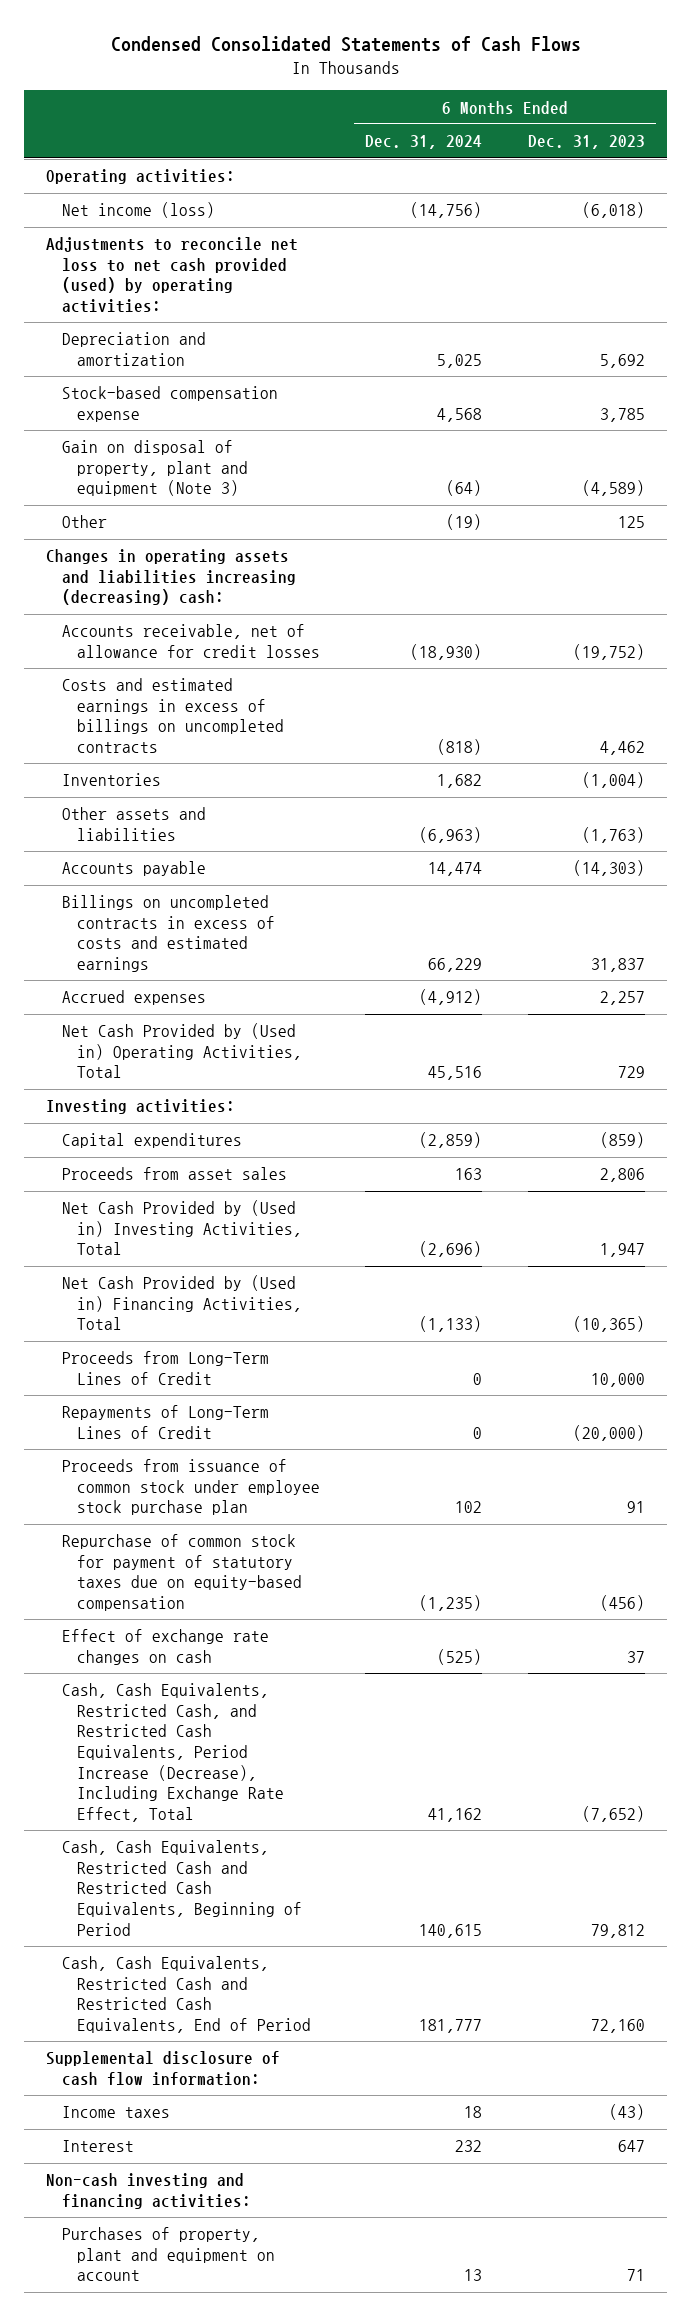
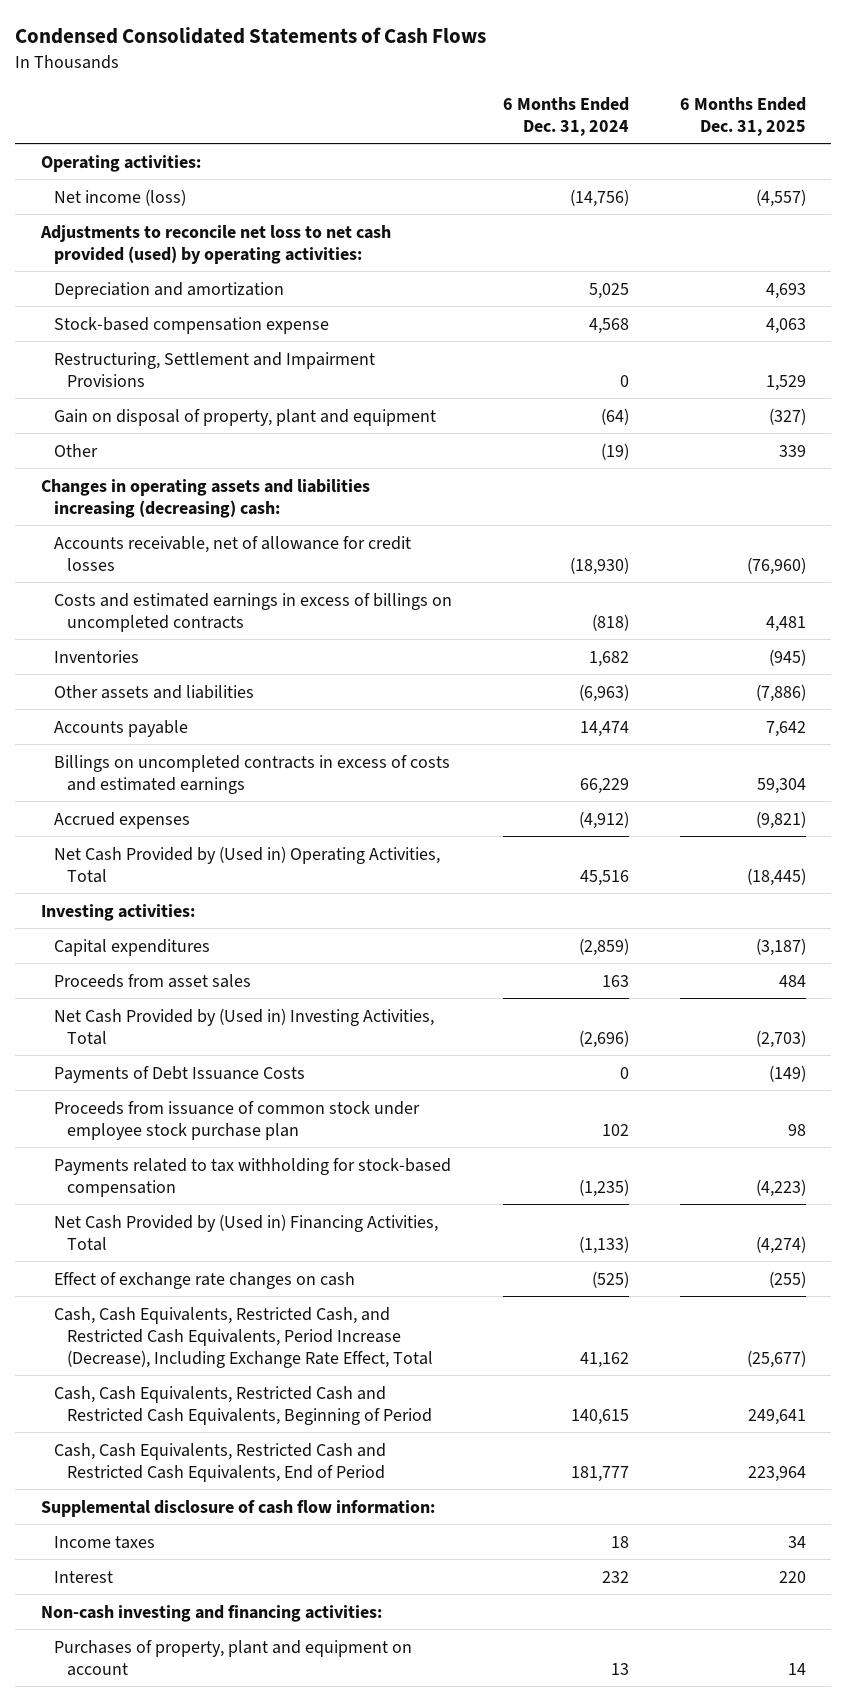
- | 6 Months Ended Dec. 31, 2024 | 6 Months Ended Dec. 31, 2023
+ | 6 Months Ended Dec. 31, 2024 | 6 Months Ended Dec. 31, 2025
- Gain on disposal of property, plant and equipment (Note 3) | (64) | (4,589)
+ Restructuring, Settlement and Impairment Provisions | 0 | 1,529
+ Gain on disposal of property, plant and equipment | (64) | (327)
- Proceeds from Long-Term Lines of Credit | 0 | 10,000
- Repayments of Long-Term Lines of Credit | 0 | (20,000)
+ Payments of Debt Issuance Costs | 0 | (149)
- Repurchase of common stock for payment of statutory taxes due on equity-based compensation | (1,235) | (456)
+ Payments related to tax withholding for stock-based compensation | (1,235) | (4,223)
moved down: Net Cash Provided by (Used in) Financing Activities, Total | (1,133) | (4,274)

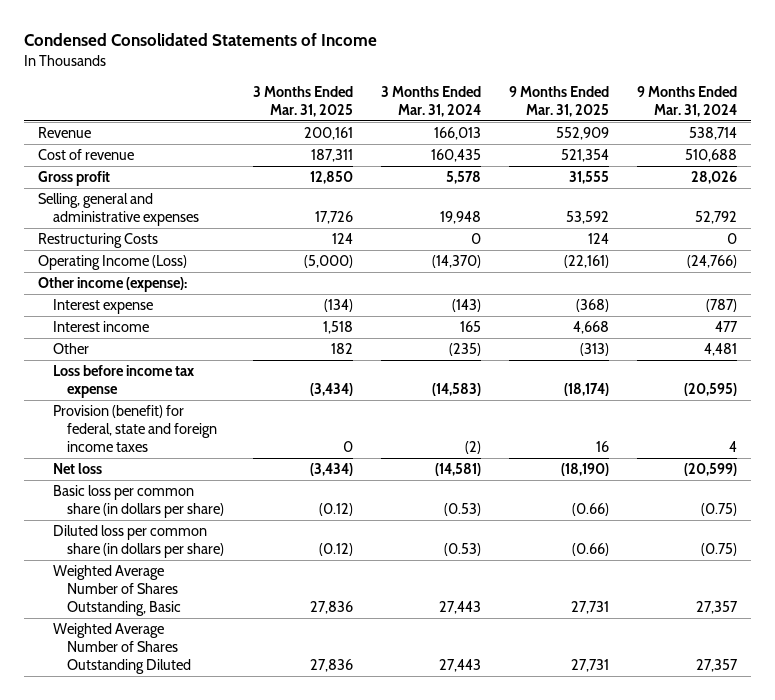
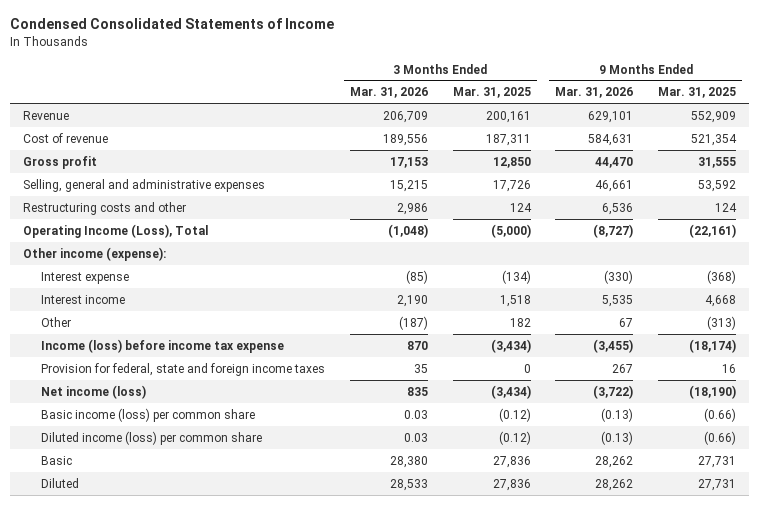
- | 3 Months Ended Mar. 31, 2025 | 3 Months Ended Mar. 31, 2024 | 9 Months Ended Mar. 31, 2025 | 9 Months Ended Mar. 31, 2024
+ | 3 Months Ended Mar. 31, 2026 | 3 Months Ended Mar. 31, 2025 | 9 Months Ended Mar. 31, 2026 | 9 Months Ended Mar. 31, 2025
- Restructuring Costs | 124 | 0 | 124 | 0
- Operating Income (Loss) | (5,000) | (14,370) | (22,161) | (24,766)
+ Restructuring costs and other | 2,986 | 124 | 6,536 | 124
+ Operating Income (Loss), Total | (1,048) | (5,000) | (8,727) | (22,161)
- Loss before income tax expense | (3,434) | (14,583) | (18,174) | (20,595)
- Provision (benefit) for federal, state and foreign income taxes | 0 | (2) | 16 | 4
- Net loss | (3,434) | (14,581) | (18,190) | (20,599)
- Basic loss per common share (in dollars per share) | (0.12) | (0.53) | (0.66) | (0.75)
- Diluted loss per common share (in dollars per share) | (0.12) | (0.53) | (0.66) | (0.75)
- Weighted Average Number of Shares Outstanding, Basic | 27,836 | 27,443 | 27,731 | 27,357
- Weighted Average Number of Shares Outstanding Diluted | 27,836 | 27,443 | 27,731 | 27,357
+ Income (loss) before income tax expense | 870 | (3,434) | (3,455) | (18,174)
+ Provision for federal, state and foreign income taxes | 35 | 0 | 267 | 16
+ Net income (loss) | 835 | (3,434) | (3,722) | (18,190)
+ Basic income (loss) per common share | 0.03 | (0.12) | (0.13) | (0.66)
+ Diluted income (loss) per common share | 0.03 | (0.12) | (0.13) | (0.66)
+ Basic | 28,380 | 27,836 | 28,262 | 27,731
+ Diluted | 28,533 | 27,836 | 28,262 | 27,731

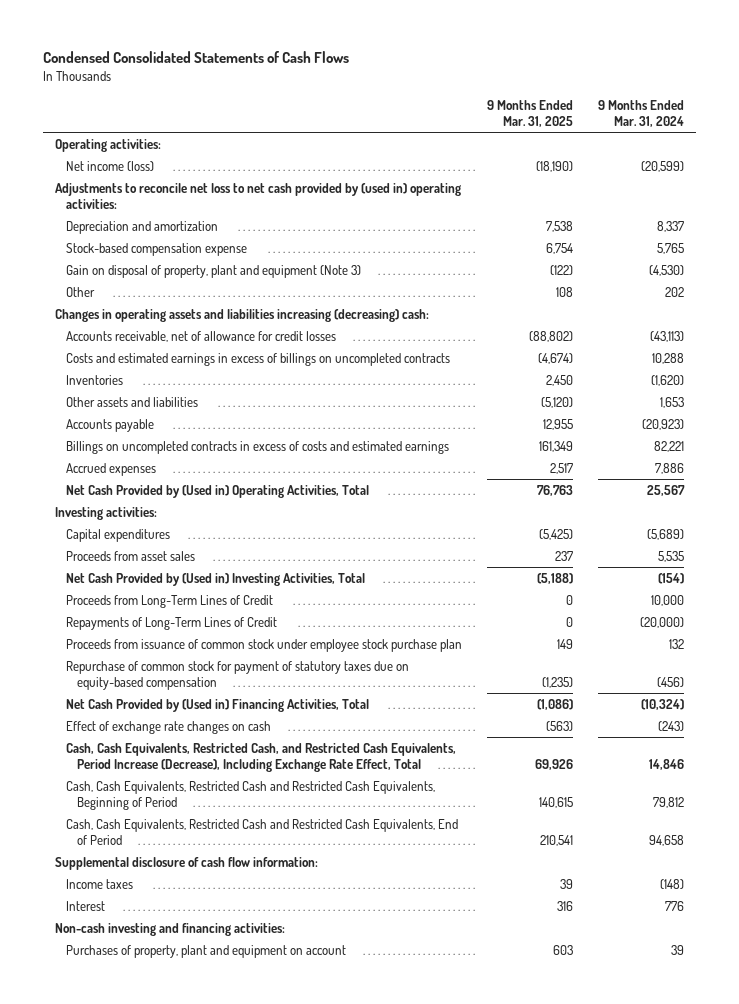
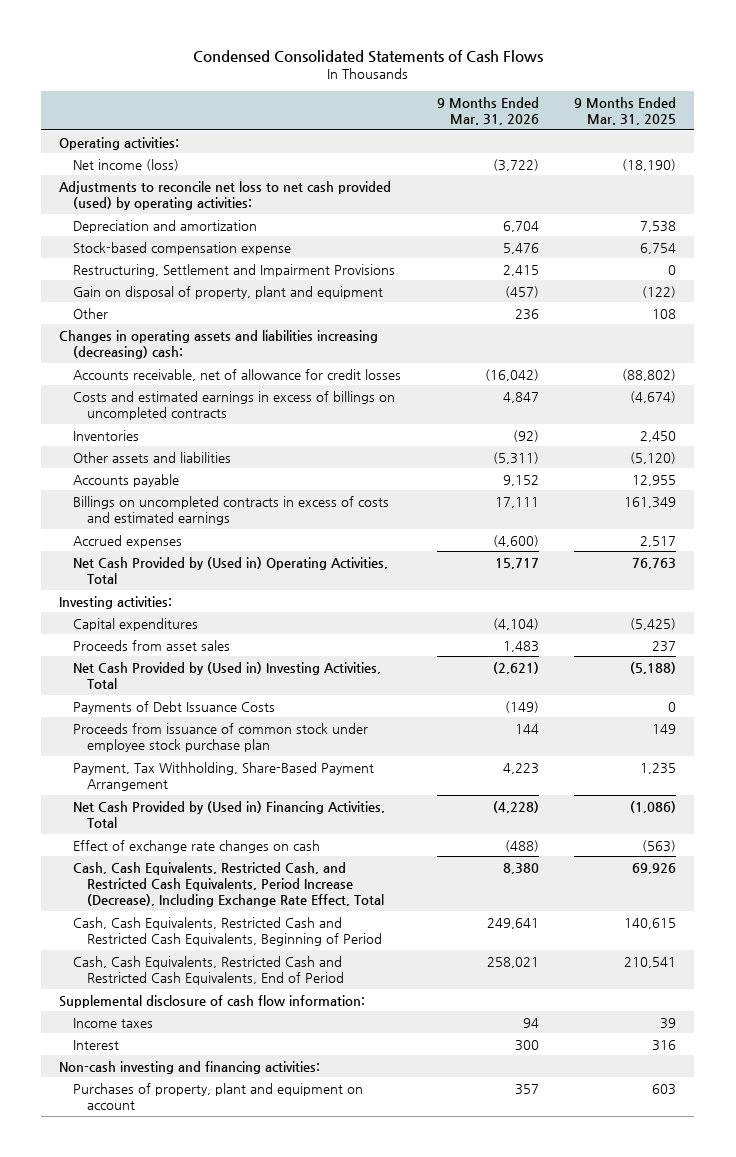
- | 9 Months Ended Mar. 31, 2025 | 9 Months Ended Mar. 31, 2024
+ | 9 Months Ended Mar. 31, 2026 | 9 Months Ended Mar. 31, 2025
- Adjustments to reconcile net loss to net cash provided by (used in) operating activities:
+ Adjustments to reconcile net loss to net cash provided (used) by operating activities:
- Gain on disposal of property, plant and equipment (Note 3) | (122) | (4,530)
+ Restructuring, Settlement and Impairment Provisions | 2,415 | 0
+ Gain on disposal of property, plant and equipment | (457) | (122)
- Proceeds from Long-Term Lines of Credit | 0 | 10,000
- Repayments of Long-Term Lines of Credit | 0 | (20,000)
+ Payments of Debt Issuance Costs | (149) | 0
- Repurchase of common stock for payment of statutory taxes due on equity-based compensation | (1,235) | (456)
+ Payment, Tax Withholding, Share-Based Payment Arrangement | 4,223 | 1,235

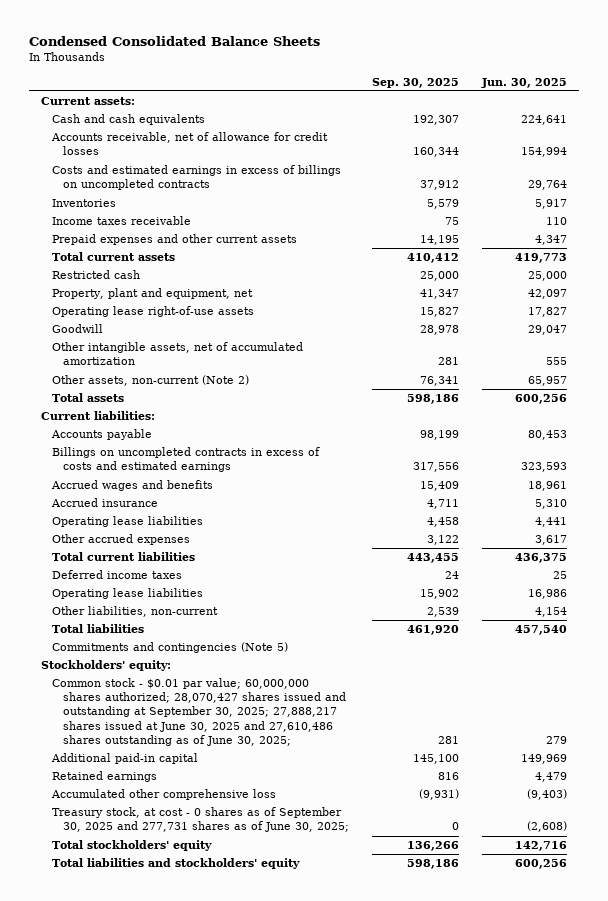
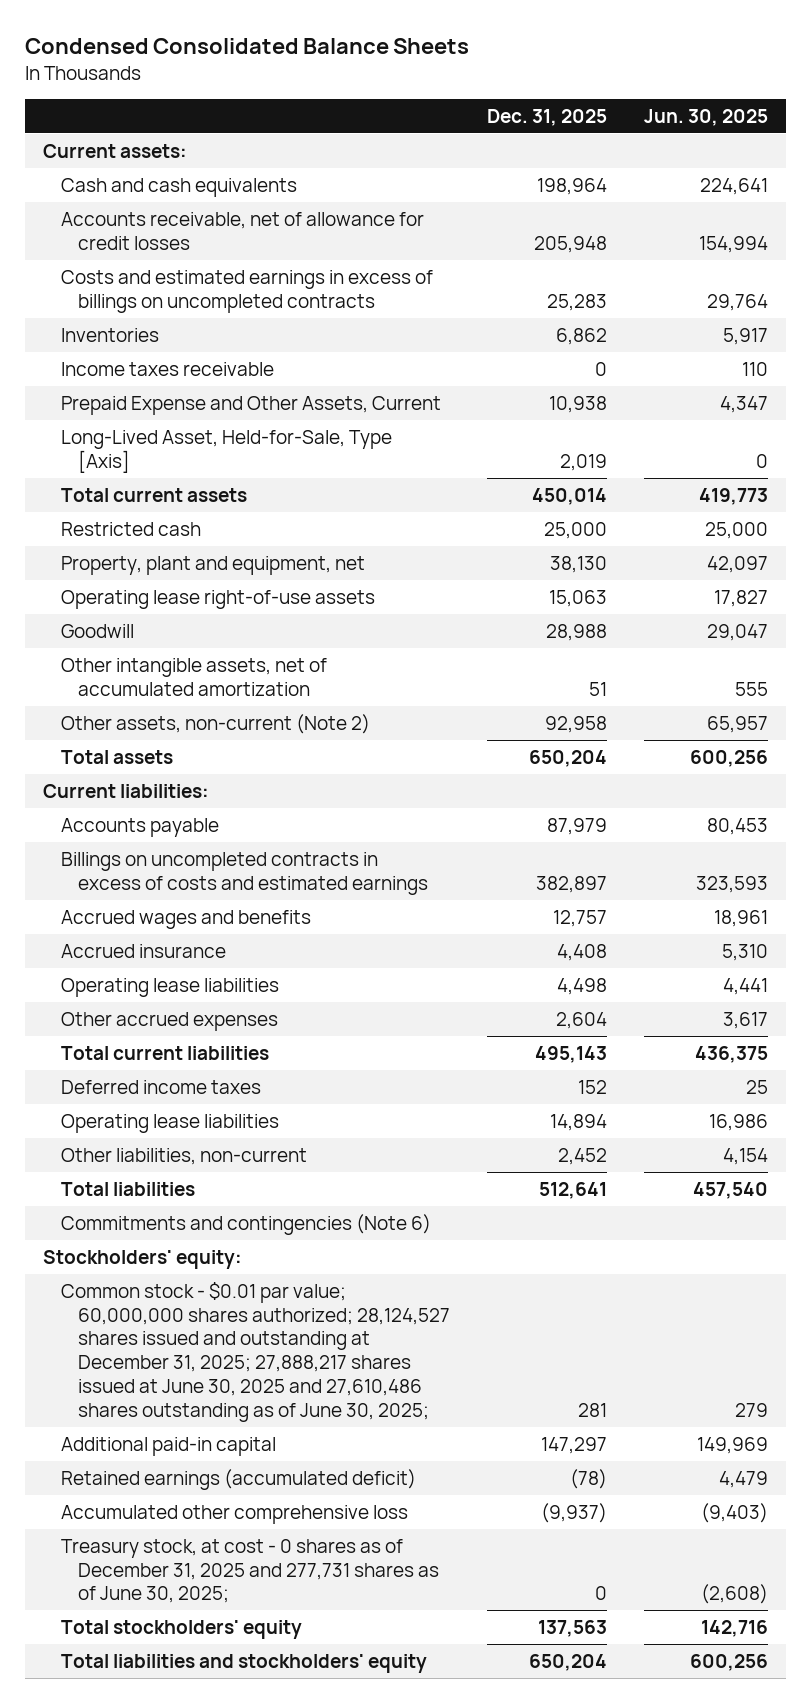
- | Sep. 30, 2025 | Jun. 30, 2025
+ | Dec. 31, 2025 | Jun. 30, 2025
- Prepaid expenses and other current assets | 14,195 | 4,347
+ Prepaid Expense and Other Assets, Current | 10,938 | 4,347
+ Long-Lived Asset, Held-for-Sale, Type [Axis] | 2,019 | 0
- Commitments and contingencies (Note 5)
+ Commitments and contingencies (Note 6)
- Common stock - $0.01 par value; 60,000,000 shares authorized; 28,070,427 shares issued and outstanding at September 30, 2025; 27,888,217 shares issued at June 30, 2025 and 27,610,486 shares outstanding as of June 30, 2025; | 281 | 279
+ Common stock - $0.01 par value; 60,000,000 shares authorized; 28,124,527 shares issued and outstanding at December 31, 2025; 27,888,217 shares issued at June 30, 2025 and 27,610,486 shares outstanding as of June 30, 2025; | 281 | 279
- Retained earnings | 816 | 4,479
+ Retained earnings (accumulated deficit) | (78) | 4,479
- Treasury stock, at cost - 0 shares as of September 30, 2025 and 277,731 shares as of June 30, 2025; | 0 | (2,608)
+ Treasury stock, at cost - 0 shares as of December 31, 2025 and 277,731 shares as of June 30, 2025; | 0 | (2,608)

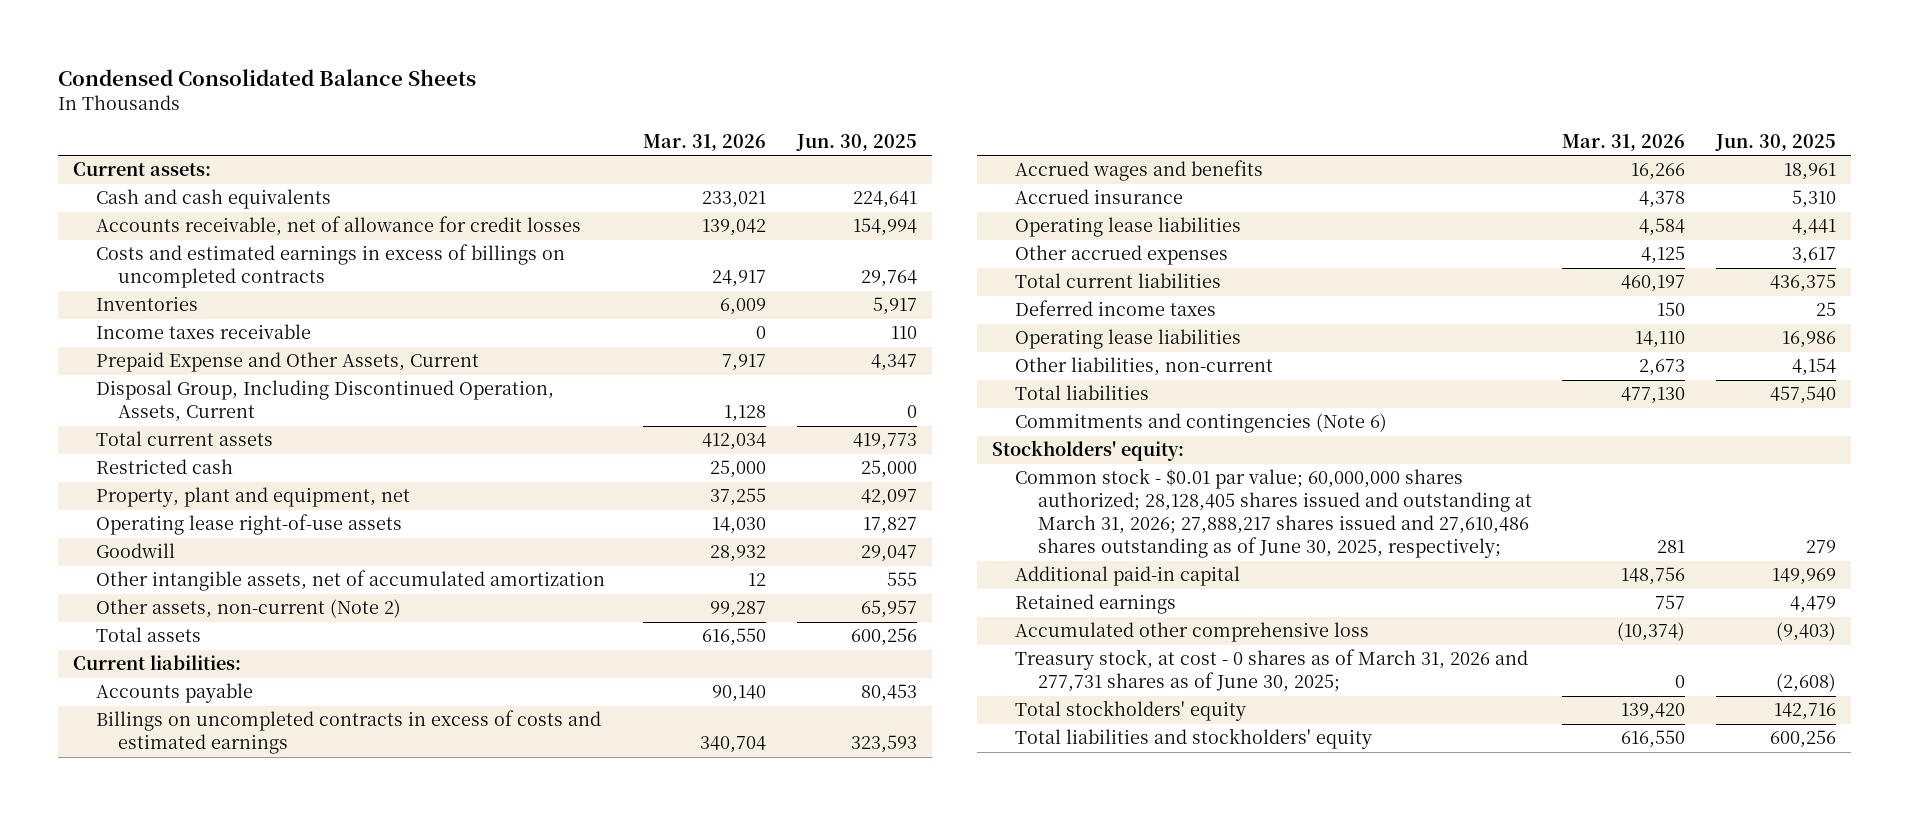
- | Dec. 31, 2025 | Jun. 30, 2025
+ | Mar. 31, 2026 | Jun. 30, 2025
- Long-Lived Asset, Held-for-Sale, Type [Axis] | 2,019 | 0
+ Disposal Group, Including Discontinued Operation, Assets, Current | 1,128 | 0
- Common stock - $0.01 par value; 60,000,000 shares authorized; 28,124,527 shares issued and outstanding at December 31, 2025; 27,888,217 shares issued at June 30, 2025 and 27,610,486 shares outstanding as of June 30, 2025; | 281 | 279
+ Common stock - $0.01 par value; 60,000,000 shares authorized; 28,128,405 shares issued and outstanding at March 31, 2026; 27,888,217 shares issued and 27,610,486 shares outstanding as of June 30, 2025, respectively; | 281 | 279
- Retained earnings (accumulated deficit) | (78) | 4,479
+ Retained earnings | 757 | 4,479
- Treasury stock, at cost - 0 shares as of December 31, 2025 and 277,731 shares as of June 30, 2025; | 0 | (2,608)
+ Treasury stock, at cost - 0 shares as of March 31, 2026 and 277,731 shares as of June 30, 2025; | 0 | (2,608)

